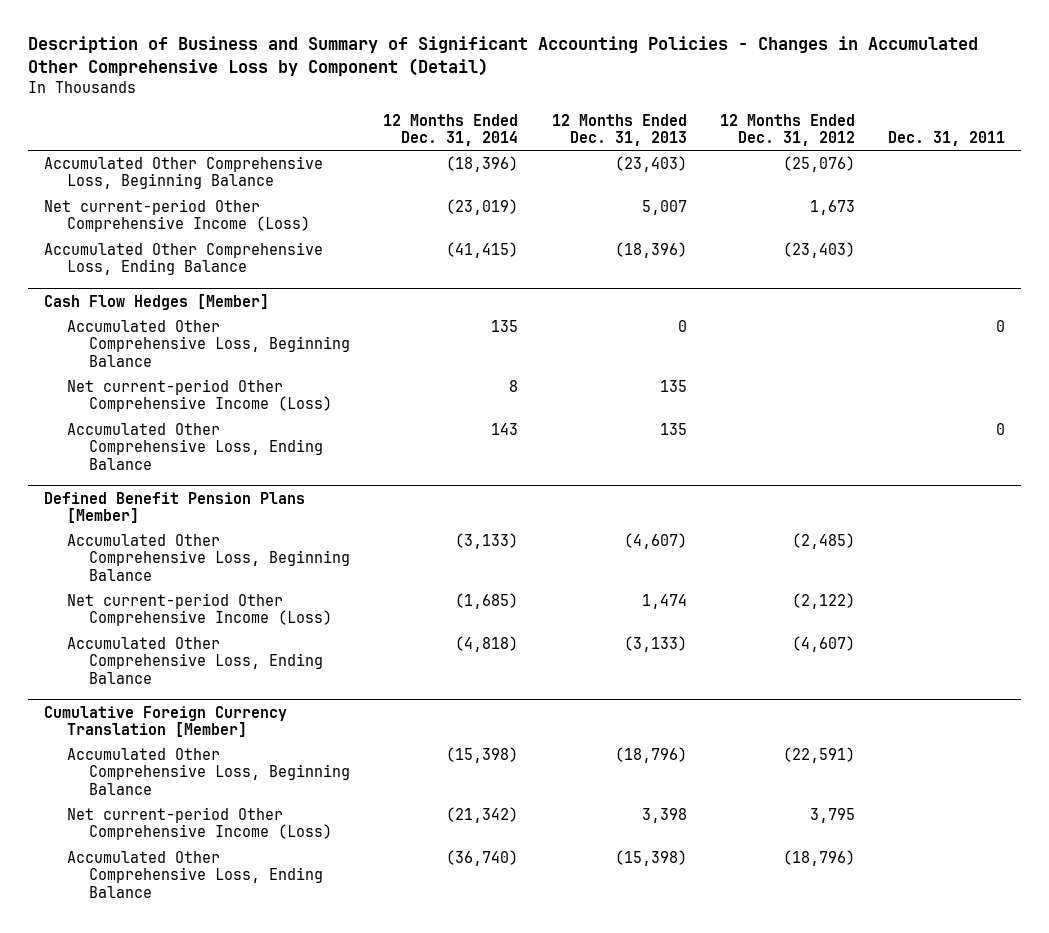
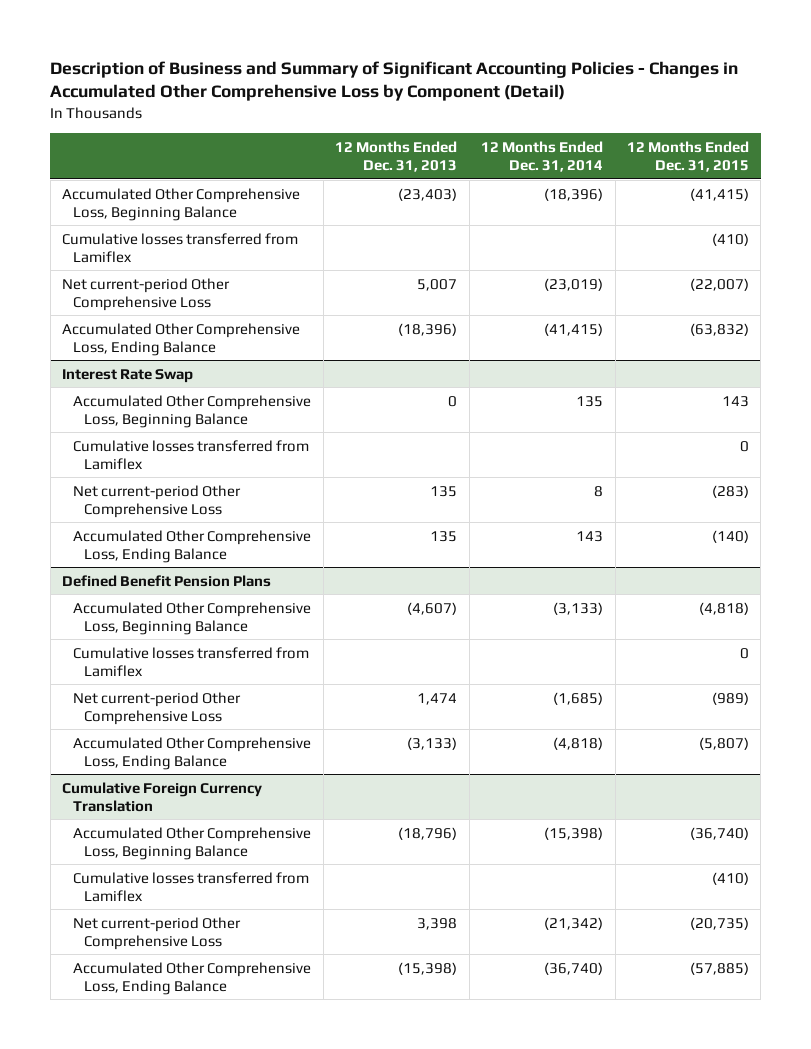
- | 12 Months Ended Dec. 31, 2014 | 12 Months Ended Dec. 31, 2013 | 12 Months Ended Dec. 31, 2012 | Dec. 31, 2011
+ | 12 Months Ended Dec. 31, 2013 | 12 Months Ended Dec. 31, 2014 | 12 Months Ended Dec. 31, 2015
- Net current-period Other Comprehensive Income (Loss) | (23,019) | 5,007 | 1,673 |
+ Cumulative losses transferred from Lamiflex | | | (410)
+ Net current-period Other Comprehensive Loss | 5,007 | (23,019) | (22,007)
- Cash Flow Hedges [Member]
+ Interest Rate Swap
- Net current-period Other Comprehensive Income (Loss) | 8 | 135 | |
+ Cumulative losses transferred from Lamiflex | | | 0
+ Net current-period Other Comprehensive Loss | 135 | 8 | (283)
- Defined Benefit Pension Plans [Member]
+ Defined Benefit Pension Plans
- Net current-period Other Comprehensive Income (Loss) | (1,685) | 1,474 | (2,122) |
+ Cumulative losses transferred from Lamiflex | | | 0
+ Net current-period Other Comprehensive Loss | 1,474 | (1,685) | (989)
- Cumulative Foreign Currency Translation [Member]
+ Cumulative Foreign Currency Translation
- Net current-period Other Comprehensive Income (Loss) | (21,342) | 3,398 | 3,795 |
+ Cumulative losses transferred from Lamiflex | | | (410)
+ Net current-period Other Comprehensive Loss | 3,398 | (21,342) | (20,735)

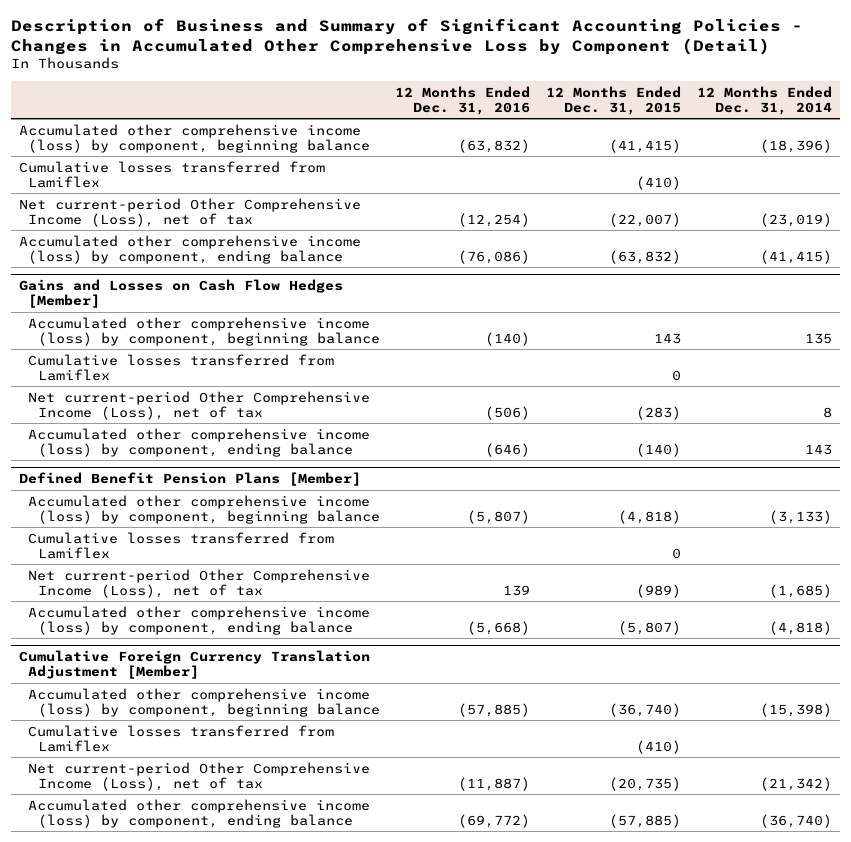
- | 12 Months Ended Dec. 31, 2013 | 12 Months Ended Dec. 31, 2014 | 12 Months Ended Dec. 31, 2015
+ | 12 Months Ended Dec. 31, 2016 | 12 Months Ended Dec. 31, 2015 | 12 Months Ended Dec. 31, 2014
- Accumulated Other Comprehensive Loss, Beginning Balance | (23,403) | (18,396) | (41,415)
+ Accumulated other comprehensive income (loss) by component, beginning balance | (63,832) | (41,415) | (18,396)
- Net current-period Other Comprehensive Loss | 5,007 | (23,019) | (22,007)
- Accumulated Other Comprehensive Loss, Ending Balance | (18,396) | (41,415) | (63,832)
- Interest Rate Swap
- Accumulated Other Comprehensive Loss, Beginning Balance | 0 | 135 | 143
+ Net current-period Other Comprehensive Income (Loss), net of tax | (12,254) | (22,007) | (23,019)
+ Accumulated other comprehensive income (loss) by component, ending balance | (76,086) | (63,832) | (41,415)
+ Gains and Losses on Cash Flow Hedges [Member]
+ Accumulated other comprehensive income (loss) by component, beginning balance | (140) | 143 | 135
- Net current-period Other Comprehensive Loss | 135 | 8 | (283)
- Accumulated Other Comprehensive Loss, Ending Balance | 135 | 143 | (140)
- Defined Benefit Pension Plans
- Accumulated Other Comprehensive Loss, Beginning Balance | (4,607) | (3,133) | (4,818)
+ Net current-period Other Comprehensive Income (Loss), net of tax | (506) | (283) | 8
+ Accumulated other comprehensive income (loss) by component, ending balance | (646) | (140) | 143
+ Defined Benefit Pension Plans [Member]
+ Accumulated other comprehensive income (loss) by component, beginning balance | (5,807) | (4,818) | (3,133)
- Net current-period Other Comprehensive Loss | 1,474 | (1,685) | (989)
- Accumulated Other Comprehensive Loss, Ending Balance | (3,133) | (4,818) | (5,807)
- Cumulative Foreign Currency Translation
- Accumulated Other Comprehensive Loss, Beginning Balance | (18,796) | (15,398) | (36,740)
+ Net current-period Other Comprehensive Income (Loss), net of tax | 139 | (989) | (1,685)
+ Accumulated other comprehensive income (loss) by component, ending balance | (5,668) | (5,807) | (4,818)
+ Cumulative Foreign Currency Translation Adjustment [Member]
+ Accumulated other comprehensive income (loss) by component, beginning balance | (57,885) | (36,740) | (15,398)
- Net current-period Other Comprehensive Loss | 3,398 | (21,342) | (20,735)
- Accumulated Other Comprehensive Loss, Ending Balance | (15,398) | (36,740) | (57,885)
+ Net current-period Other Comprehensive Income (Loss), net of tax | (11,887) | (20,735) | (21,342)
+ Accumulated other comprehensive income (loss) by component, ending balance | (69,772) | (57,885) | (36,740)

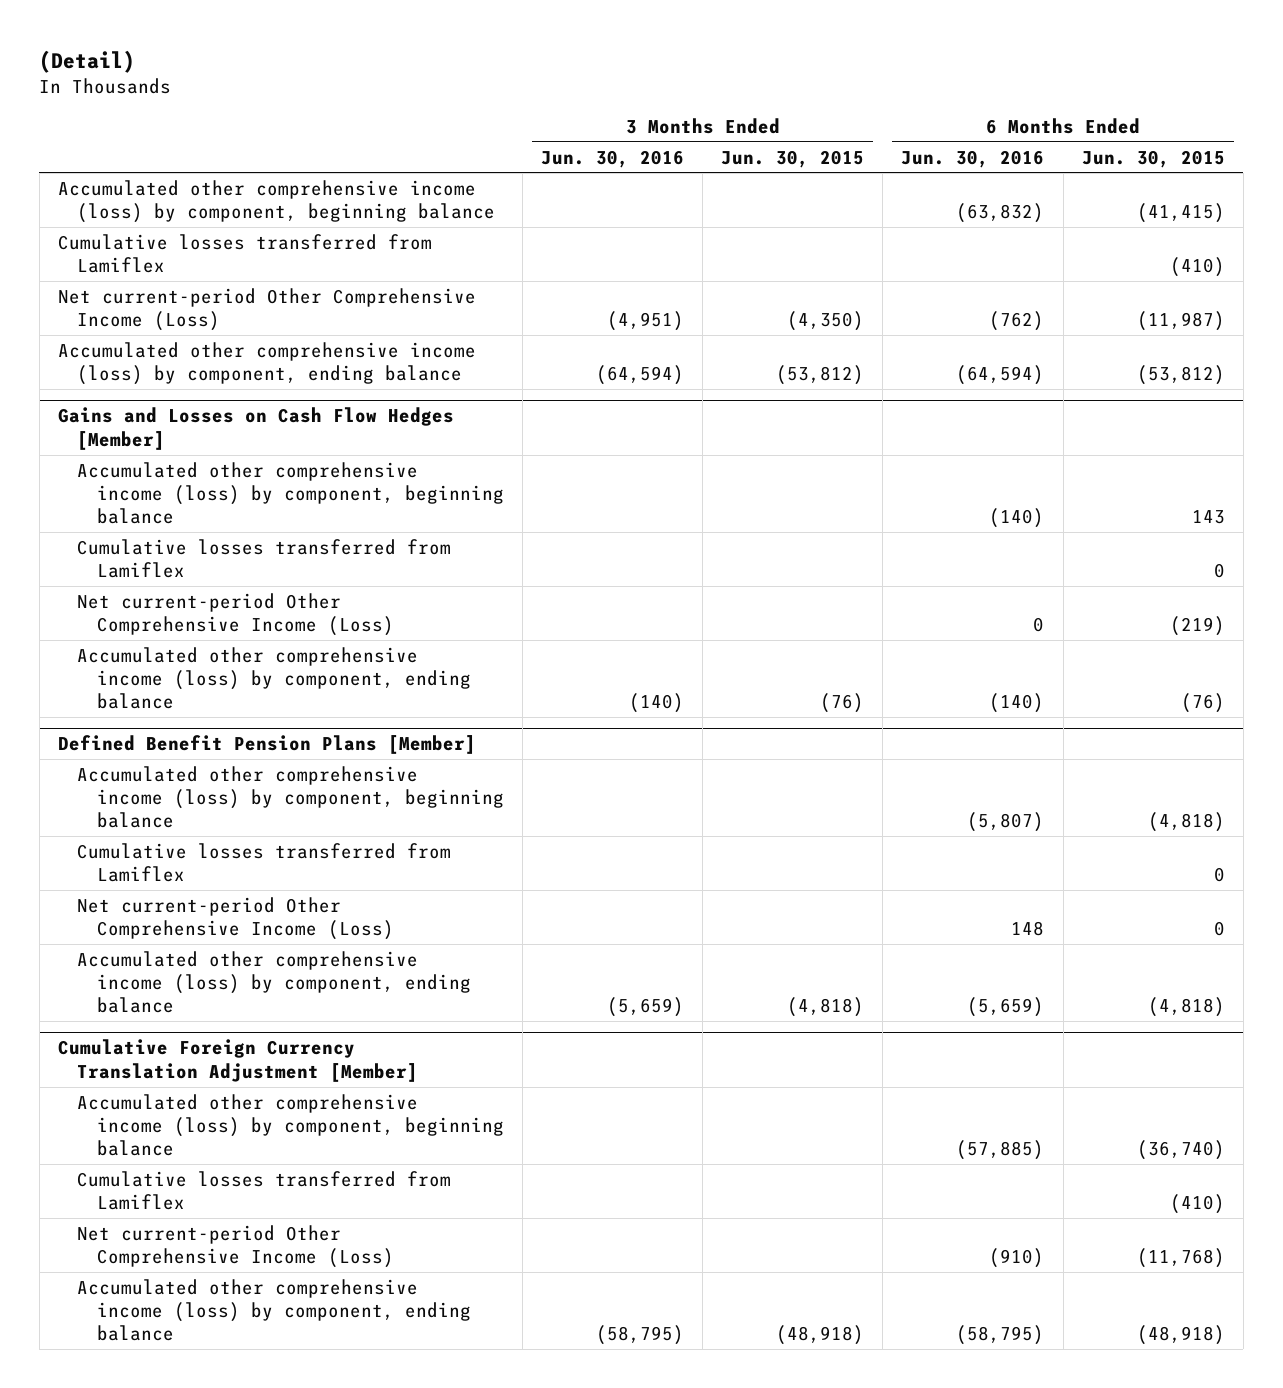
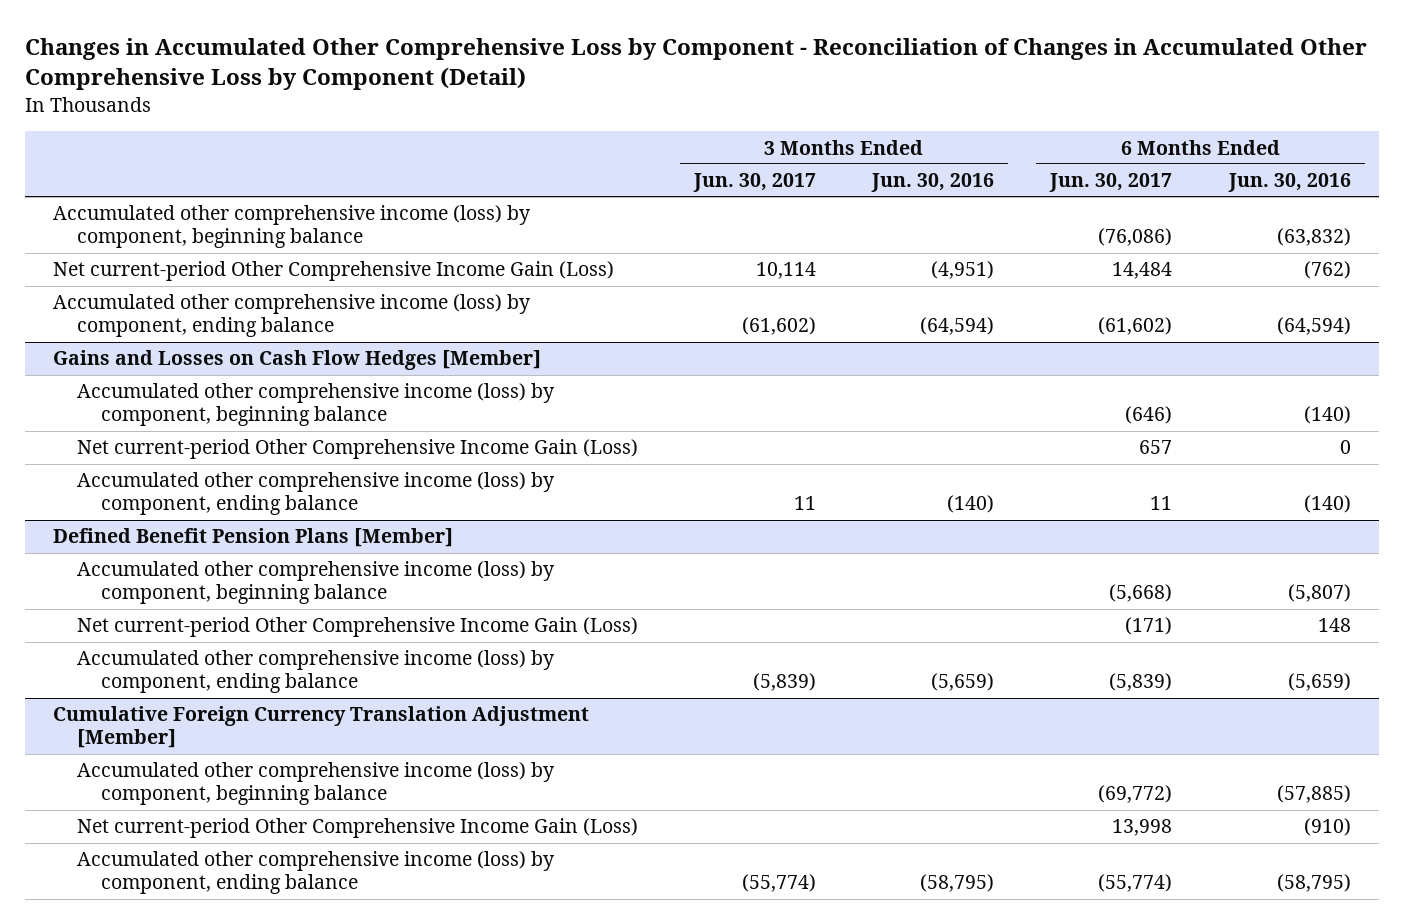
- (Detail)
+ Changes in Accumulated Other Comprehensive Loss by Component - Reconciliation of Changes in Accumulated Other Comprehensive Loss by Component (Detail)
- | 3 Months Ended Jun. 30, 2016 | 3 Months Ended Jun. 30, 2015 | 6 Months Ended Jun. 30, 2016 | 6 Months Ended Jun. 30, 2015
+ | 3 Months Ended Jun. 30, 2017 | 3 Months Ended Jun. 30, 2016 | 6 Months Ended Jun. 30, 2017 | 6 Months Ended Jun. 30, 2016
- Cumulative losses transferred from Lamiflex | | | | (410)
- Net current-period Other Comprehensive Income (Loss) | (4,951) | (4,350) | (762) | (11,987)
+ Net current-period Other Comprehensive Income Gain (Loss) | 10,114 | (4,951) | 14,484 | (762)
@ Gains and Losses on Cash Flow Hedges [Member]
- Cumulative losses transferred from Lamiflex | | | | 0
- Net current-period Other Comprehensive Income (Loss) | | | 0 | (219)
+ Net current-period Other Comprehensive Income Gain (Loss) | | | 657 | 0
@ Defined Benefit Pension Plans [Member]
- Cumulative losses transferred from Lamiflex | | | | 0
- Net current-period Other Comprehensive Income (Loss) | | | 148 | 0
+ Net current-period Other Comprehensive Income Gain (Loss) | | | (171) | 148
@ Cumulative Foreign Currency Translation Adjustment [Member]
- Cumulative losses transferred from Lamiflex | | | | (410)
- Net current-period Other Comprehensive Income (Loss) | | | (910) | (11,768)
+ Net current-period Other Comprehensive Income Gain (Loss) | | | 13,998 | (910)

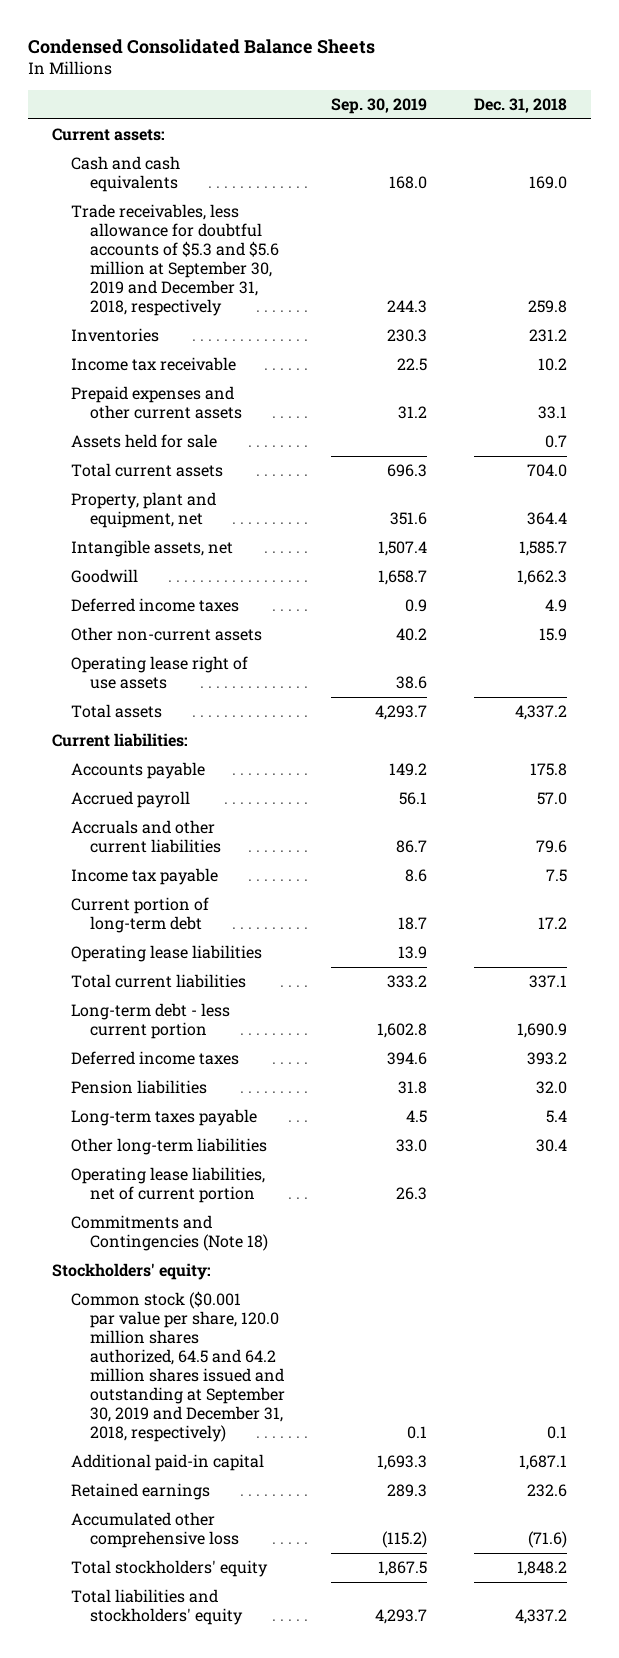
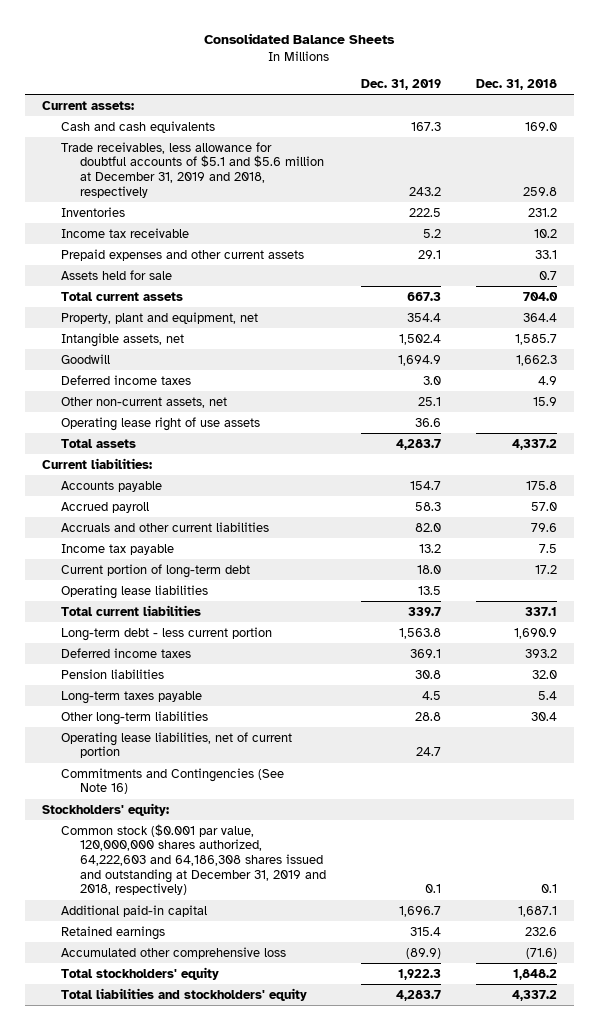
- Condensed Consolidated Balance Sheets
+ Consolidated Balance Sheets
- | Sep. 30, 2019 | Dec. 31, 2018
+ | Dec. 31, 2019 | Dec. 31, 2018
- Trade receivables, less allowance for doubtful accounts of $5.3 and $5.6 million at September 30, 2019 and December 31, 2018, respectively | 244.3 | 259.8
+ Trade receivables, less allowance for doubtful accounts of $5.1 and $5.6 million at December 31, 2019 and 2018, respectively | 243.2 | 259.8
- Other non-current assets | 40.2 | 15.9
+ Other non-current assets, net | 25.1 | 15.9
- Commitments and Contingencies (Note 18)
+ Commitments and Contingencies (See Note 16)
- Common stock ($0.001 par value per share, 120.0 million shares authorized, 64.5 and 64.2 million shares issued and outstanding at September 30, 2019 and December 31, 2018, respectively) | 0.1 | 0.1
+ Common stock ($0.001 par value, 120,000,000 shares authorized, 64,222,603 and 64,186,308 shares issued and outstanding at December 31, 2019 and 2018, respectively) | 0.1 | 0.1

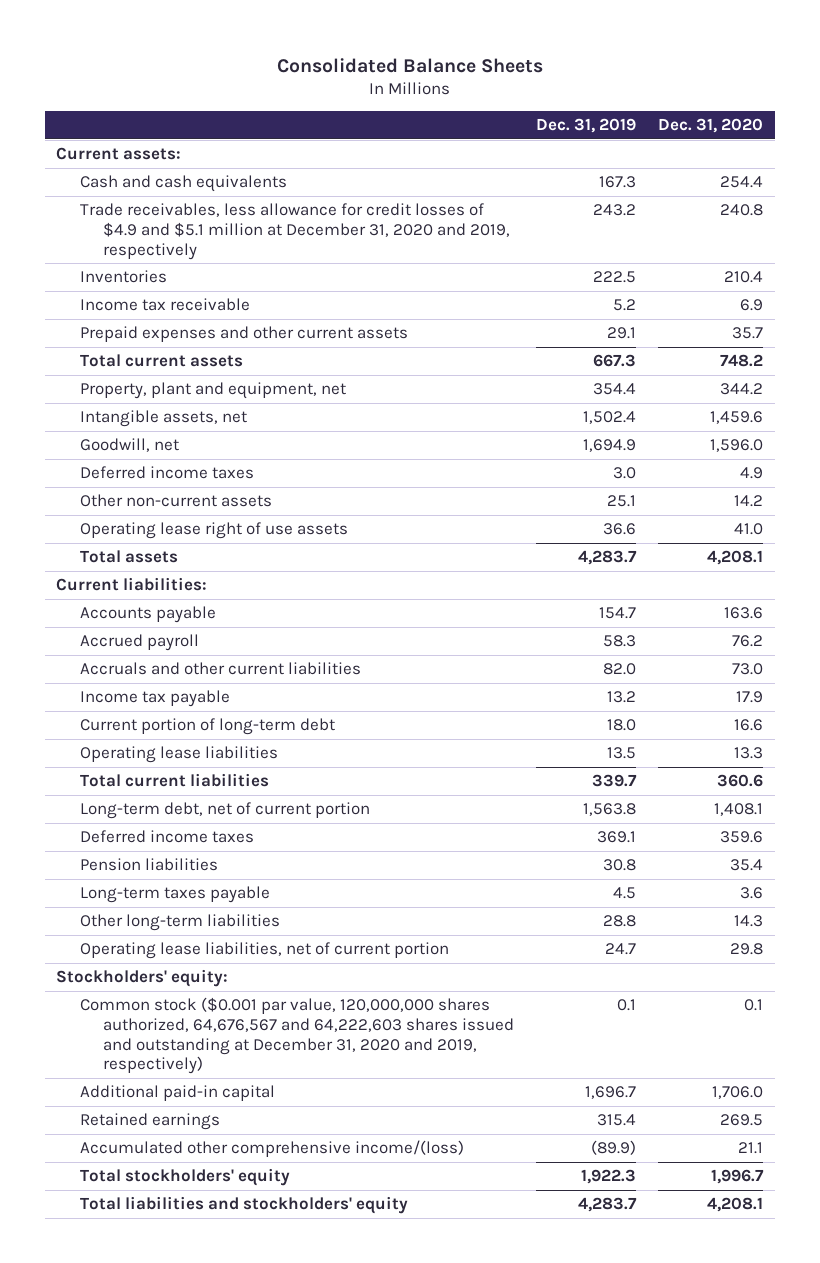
- | Dec. 31, 2019 | Dec. 31, 2018
+ | Dec. 31, 2019 | Dec. 31, 2020
- Trade receivables, less allowance for doubtful accounts of $5.1 and $5.6 million at December 31, 2019 and 2018, respectively | 243.2 | 259.8
+ Trade receivables, less allowance for credit losses of $4.9 and $5.1 million at December 31, 2020 and 2019, respectively | 243.2 | 240.8
- Assets held for sale | | 0.7
- Goodwill | 1,694.9 | 1,662.3
+ Goodwill, net | 1,694.9 | 1,596.0
- Other non-current assets, net | 25.1 | 15.9
+ Other non-current assets | 25.1 | 14.2
- Long-term debt - less current portion | 1,563.8 | 1,690.9
+ Long-term debt, net of current portion | 1,563.8 | 1,408.1
- Commitments and Contingencies (See Note 16)
- Common stock ($0.001 par value, 120,000,000 shares authorized, 64,222,603 and 64,186,308 shares issued and outstanding at December 31, 2019 and 2018, respectively) | 0.1 | 0.1
+ Common stock ($0.001 par value, 120,000,000 shares authorized, 64,676,567 and 64,222,603 shares issued and outstanding at December 31, 2020 and 2019, respectively) | 0.1 | 0.1
- Accumulated other comprehensive loss | (89.9) | (71.6)
+ Accumulated other comprehensive income/(loss) | (89.9) | 21.1

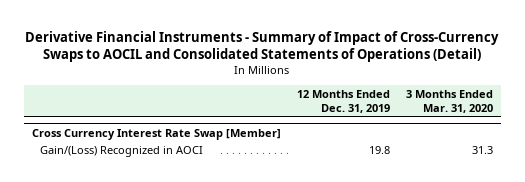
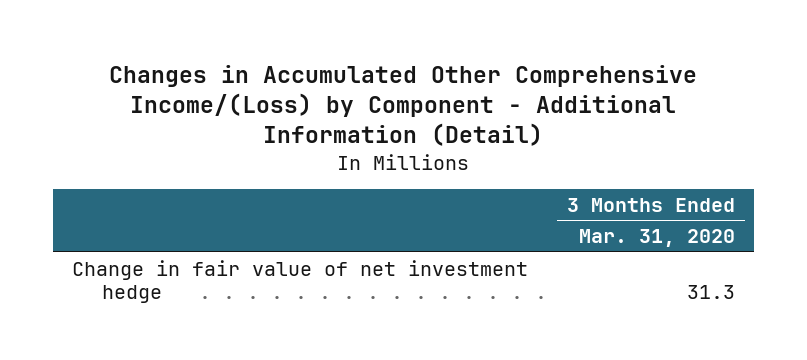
- Derivative Financial Instruments - Summary of Impact of Cross-Currency Swaps to AOCIL and Consolidated Statements of Operations (Detail)
+ Changes in Accumulated Other Comprehensive Income/(Loss) by Component - Additional Information (Detail)
- | 12 Months Ended Dec. 31, 2019 | 3 Months Ended Mar. 31, 2020
+ | 3 Months Ended Mar. 31, 2020
- Cross Currency Interest Rate Swap [Member]
- Gain/(Loss) Recognized in AOCI | 19.8 | 31.3
+ Change in fair value of net investment hedge | 31.3

